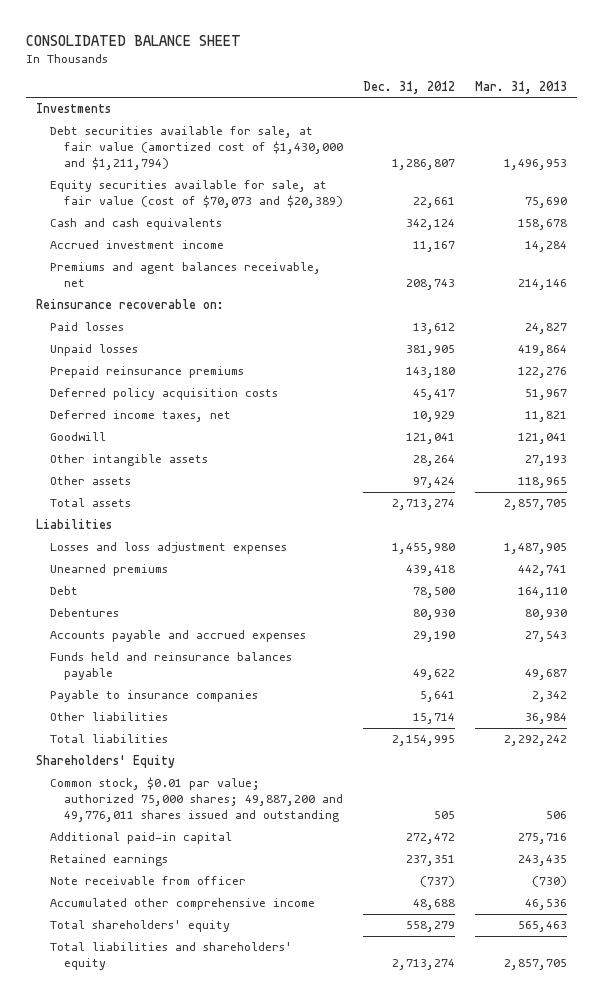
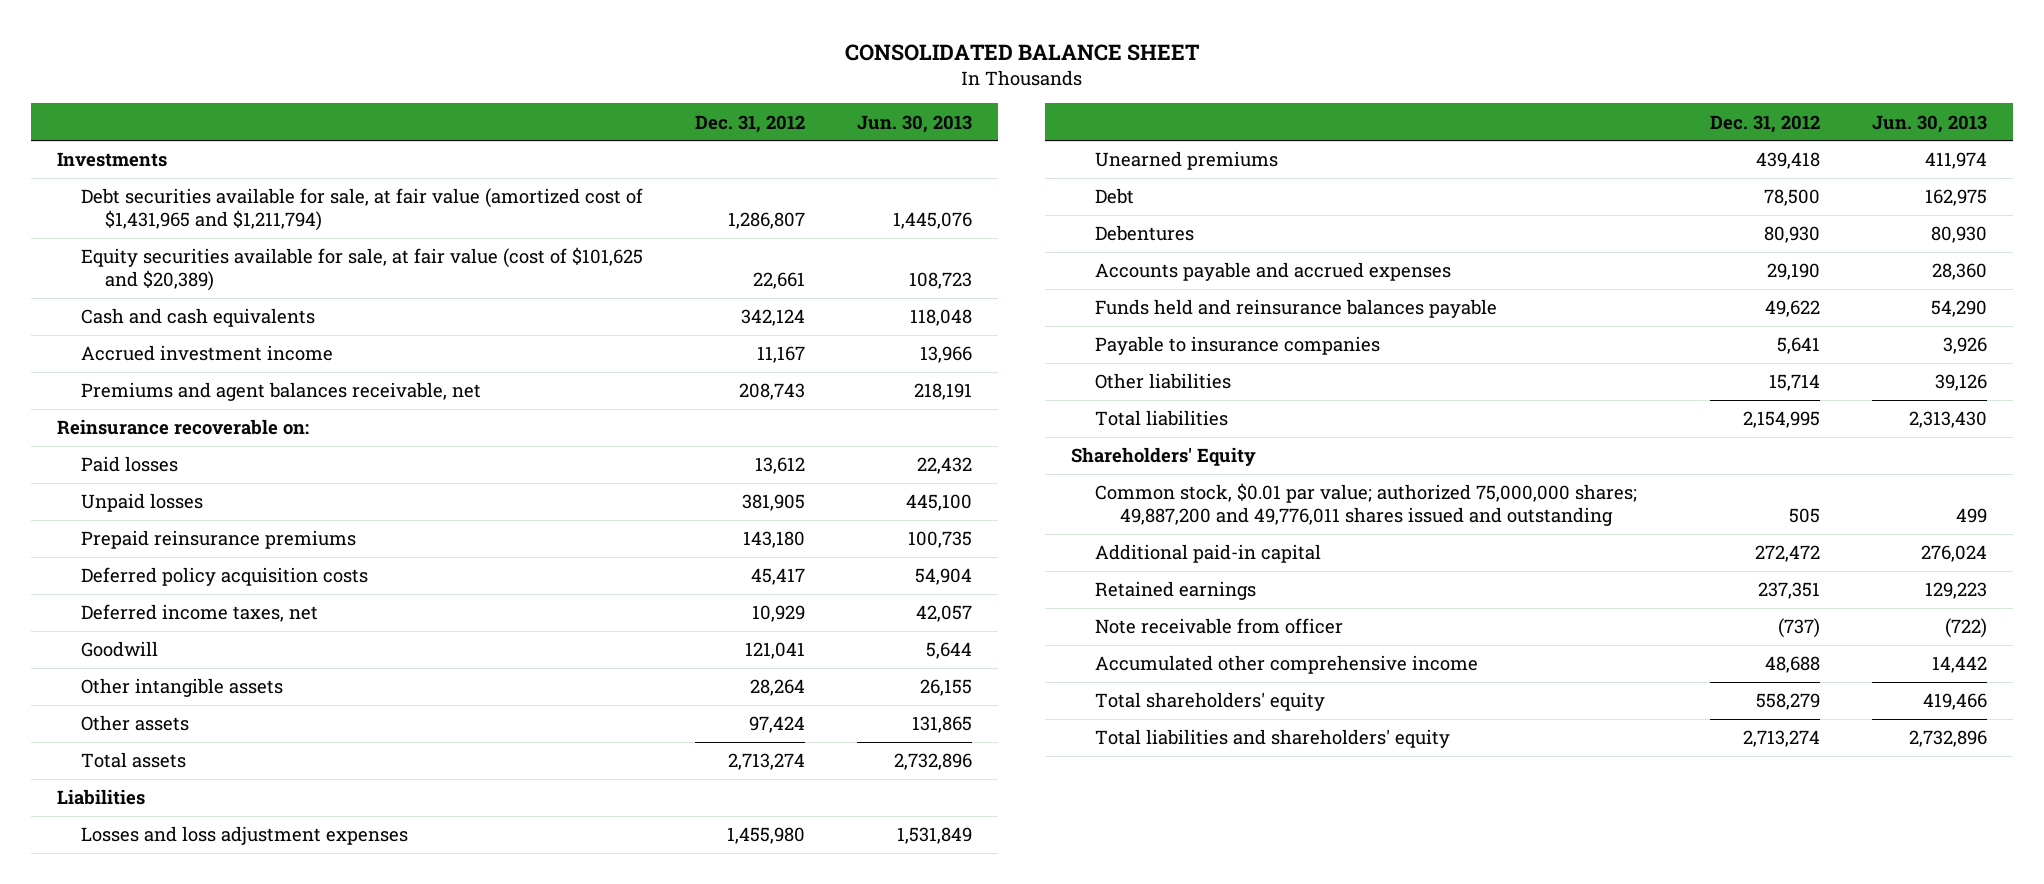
- | Dec. 31, 2012 | Mar. 31, 2013
+ | Dec. 31, 2012 | Jun. 30, 2013
- Debt securities available for sale, at fair value (amortized cost of $1,430,000 and $1,211,794) | 1,286,807 | 1,496,953
- Equity securities available for sale, at fair value (cost of $70,073 and $20,389) | 22,661 | 75,690
+ Debt securities available for sale, at fair value (amortized cost of $1,431,965 and $1,211,794) | 1,286,807 | 1,445,076
+ Equity securities available for sale, at fair value (cost of $101,625 and $20,389) | 22,661 | 108,723
- Common stock, $0.01 par value; authorized 75,000 shares; 49,887,200 and 49,776,011 shares issued and outstanding | 505 | 506
+ Common stock, $0.01 par value; authorized 75,000,000 shares; 49,887,200 and 49,776,011 shares issued and outstanding | 505 | 499

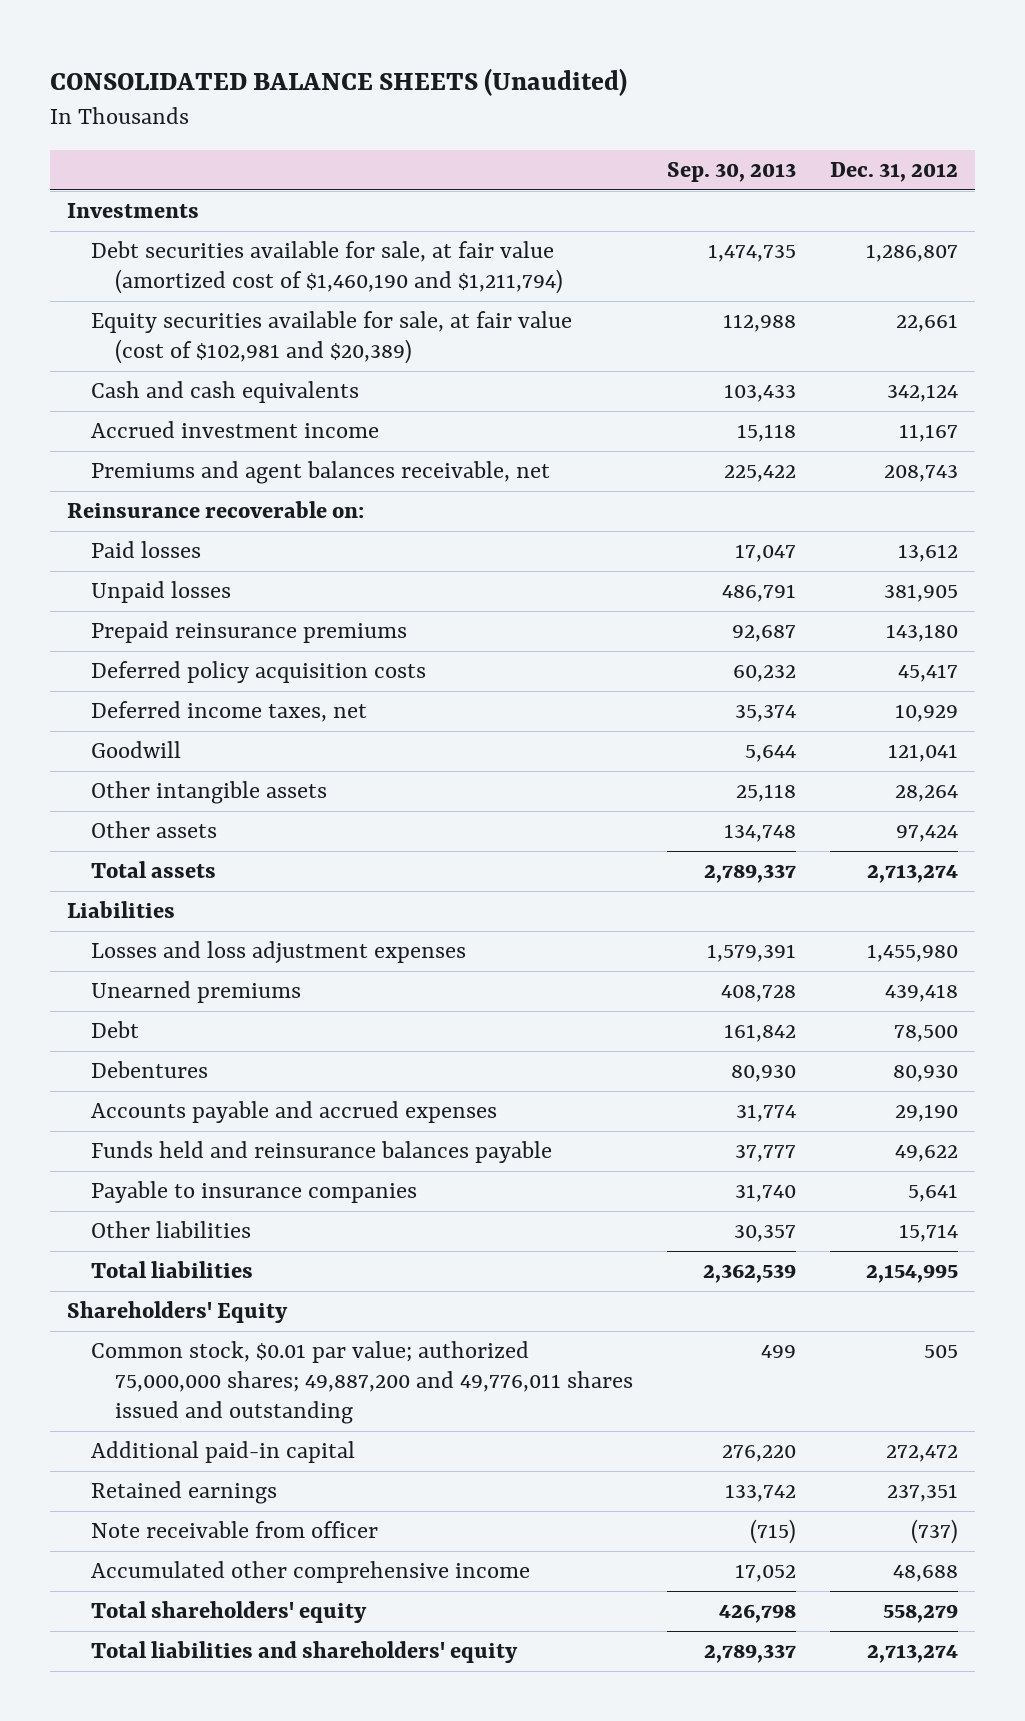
- CONSOLIDATED BALANCE SHEET
+ CONSOLIDATED BALANCE SHEETS (Unaudited)
- | Dec. 31, 2012 | Jun. 30, 2013
+ | Sep. 30, 2013 | Dec. 31, 2012
- Debt securities available for sale, at fair value (amortized cost of $1,431,965 and $1,211,794) | 1,286,807 | 1,445,076
- Equity securities available for sale, at fair value (cost of $101,625 and $20,389) | 22,661 | 108,723
+ Debt securities available for sale, at fair value (amortized cost of $1,460,190 and $1,211,794) | 1,474,735 | 1,286,807
+ Equity securities available for sale, at fair value (cost of $102,981 and $20,389) | 112,988 | 22,661

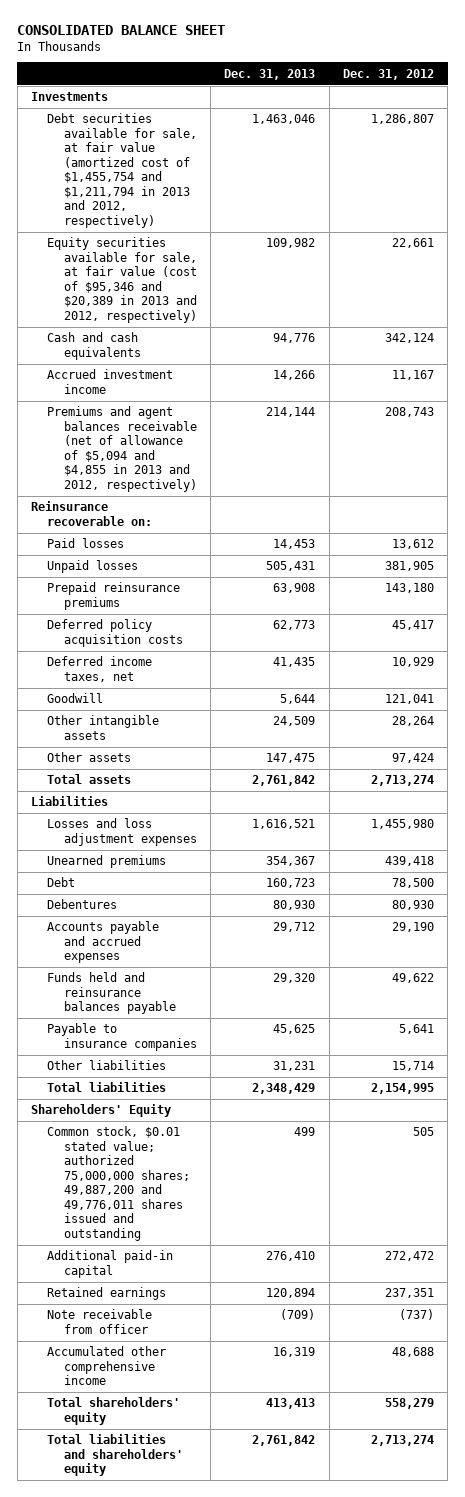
- CONSOLIDATED BALANCE SHEETS (Unaudited)
+ CONSOLIDATED BALANCE SHEET
- | Sep. 30, 2013 | Dec. 31, 2012
+ | Dec. 31, 2013 | Dec. 31, 2012
- Debt securities available for sale, at fair value (amortized cost of $1,460,190 and $1,211,794) | 1,474,735 | 1,286,807
- Equity securities available for sale, at fair value (cost of $102,981 and $20,389) | 112,988 | 22,661
+ Debt securities available for sale, at fair value (amortized cost of $1,455,754 and $1,211,794 in 2013 and 2012, respectively) | 1,463,046 | 1,286,807
+ Equity securities available for sale, at fair value (cost of $95,346 and $20,389 in 2013 and 2012, respectively) | 109,982 | 22,661
- Premiums and agent balances receivable, net | 225,422 | 208,743
+ Premiums and agent balances receivable (net of allowance of $5,094 and $4,855 in 2013 and 2012, respectively) | 214,144 | 208,743
- Common stock, $0.01 par value; authorized 75,000,000 shares; 49,887,200 and 49,776,011 shares issued and outstanding | 499 | 505
+ Common stock, $0.01 stated value; authorized 75,000,000 shares; 49,887,200 and 49,776,011 shares issued and outstanding | 499 | 505

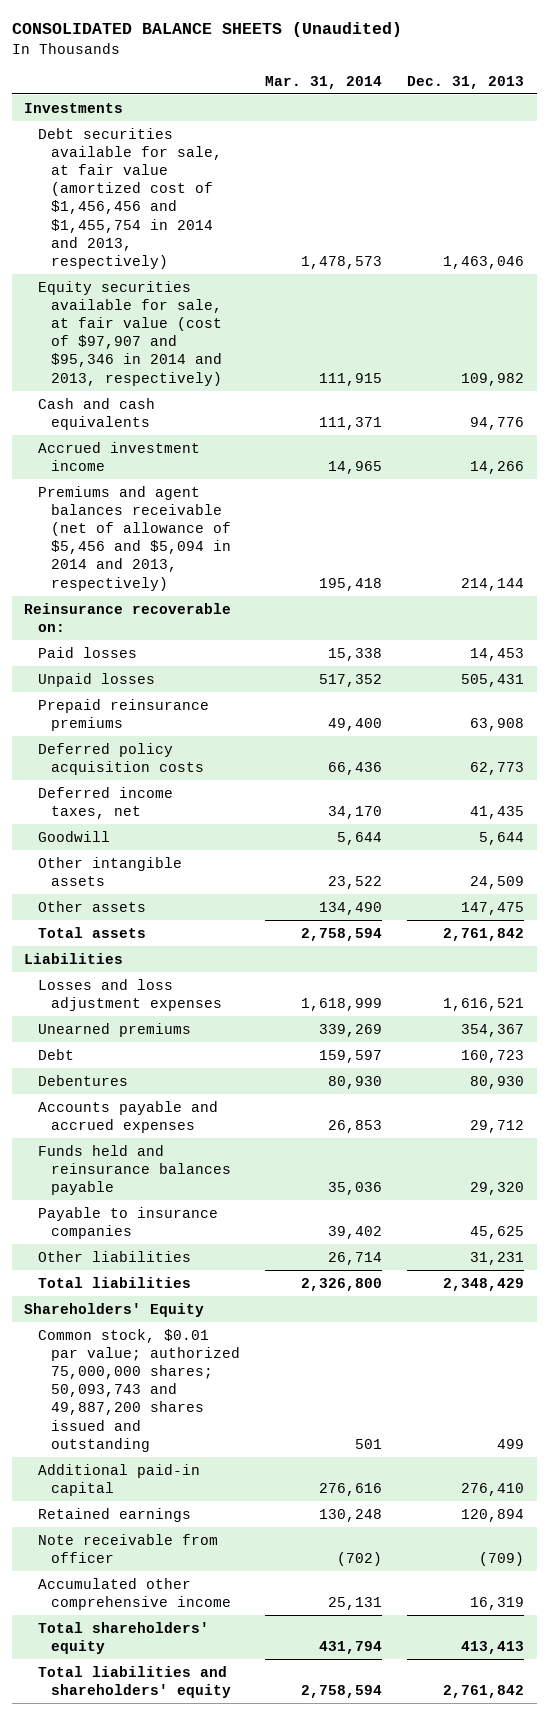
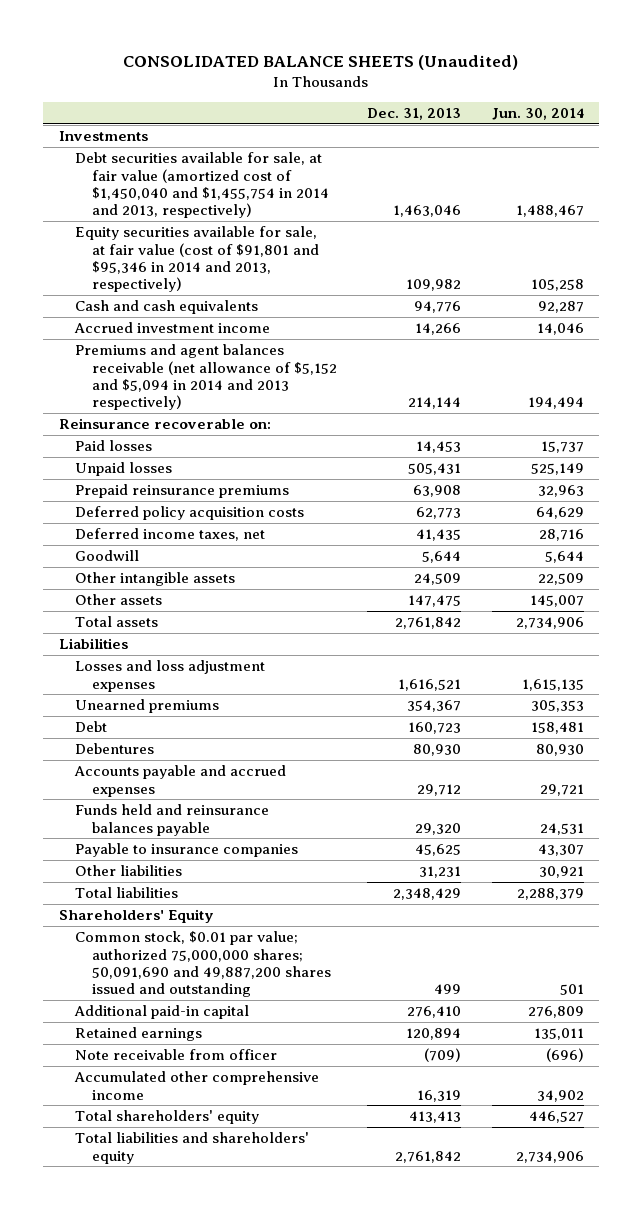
- | Mar. 31, 2014 | Dec. 31, 2013
+ | Dec. 31, 2013 | Jun. 30, 2014
- Debt securities available for sale, at fair value (amortized cost of $1,456,456 and $1,455,754 in 2014 and 2013, respectively) | 1,478,573 | 1,463,046
- Equity securities available for sale, at fair value (cost of $97,907 and $95,346 in 2014 and 2013, respectively) | 111,915 | 109,982
+ Debt securities available for sale, at fair value (amortized cost of $1,450,040 and $1,455,754 in 2014 and 2013, respectively) | 1,463,046 | 1,488,467
+ Equity securities available for sale, at fair value (cost of $91,801 and $95,346 in 2014 and 2013, respectively) | 109,982 | 105,258
- Premiums and agent balances receivable (net of allowance of $5,456 and $5,094 in 2014 and 2013, respectively) | 195,418 | 214,144
+ Premiums and agent balances receivable (net allowance of $5,152 and $5,094 in 2014 and 2013 respectively) | 214,144 | 194,494
- Common stock, $0.01 par value; authorized 75,000,000 shares; 50,093,743 and 49,887,200 shares issued and outstanding | 501 | 499
+ Common stock, $0.01 par value; authorized 75,000,000 shares; 50,091,690 and 49,887,200 shares issued and outstanding | 499 | 501

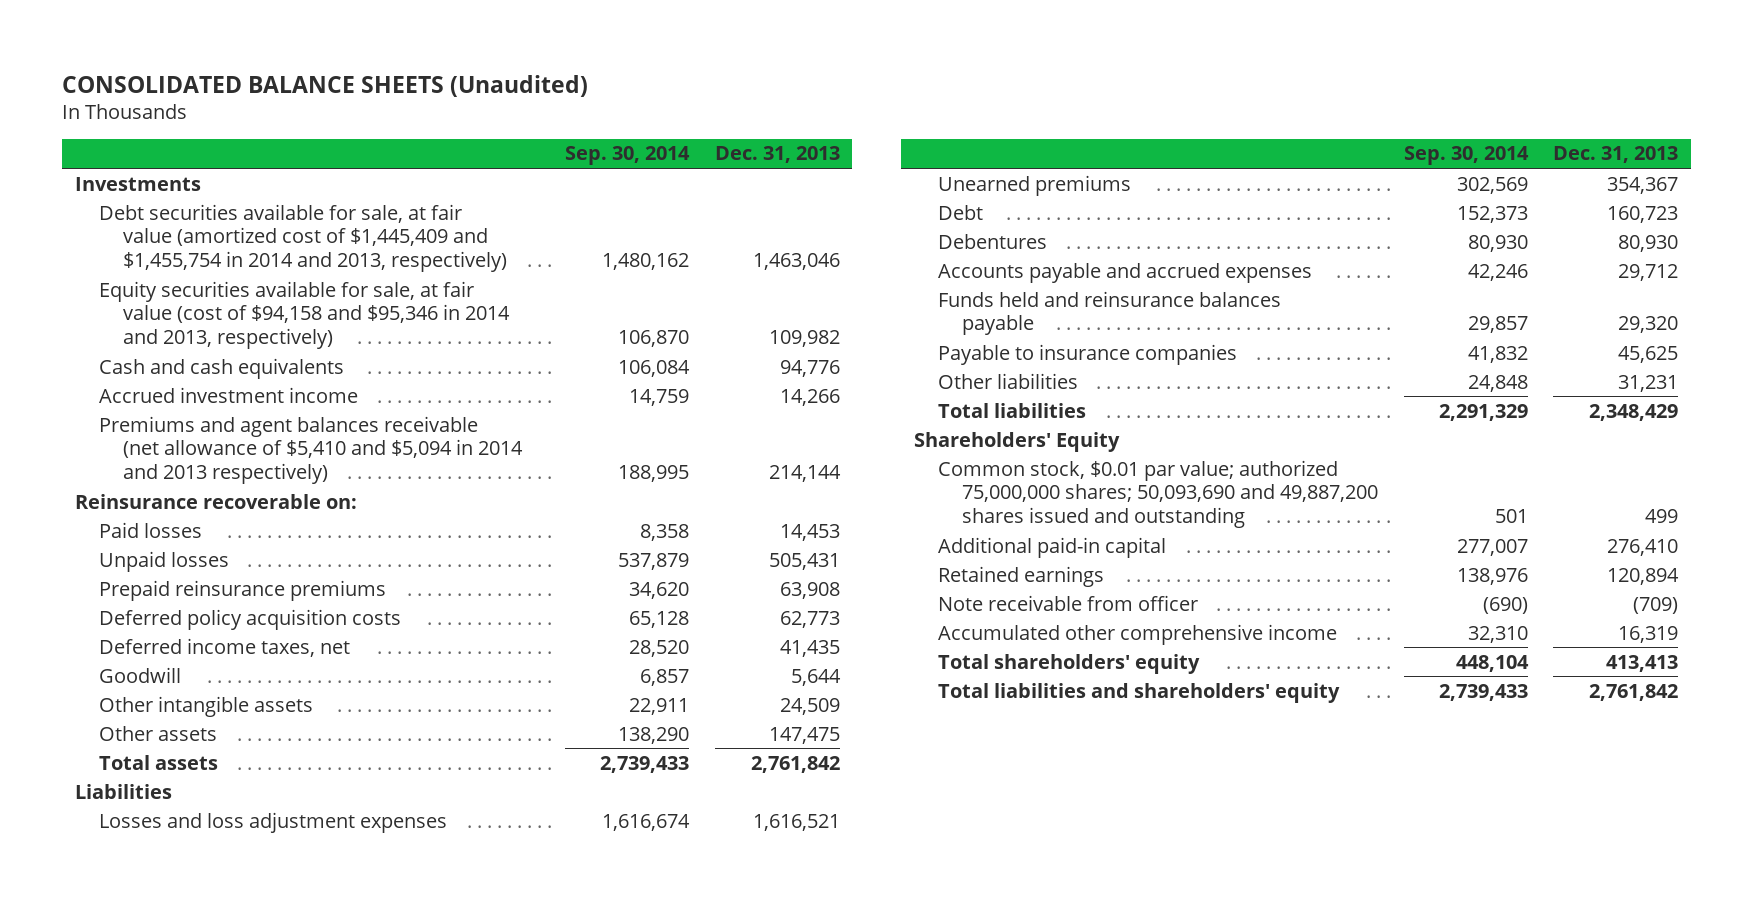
- | Dec. 31, 2013 | Jun. 30, 2014
+ | Sep. 30, 2014 | Dec. 31, 2013
- Debt securities available for sale, at fair value (amortized cost of $1,450,040 and $1,455,754 in 2014 and 2013, respectively) | 1,463,046 | 1,488,467
- Equity securities available for sale, at fair value (cost of $91,801 and $95,346 in 2014 and 2013, respectively) | 109,982 | 105,258
+ Debt securities available for sale, at fair value (amortized cost of $1,445,409 and $1,455,754 in 2014 and 2013, respectively) | 1,480,162 | 1,463,046
+ Equity securities available for sale, at fair value (cost of $94,158 and $95,346 in 2014 and 2013, respectively) | 106,870 | 109,982
- Premiums and agent balances receivable (net allowance of $5,152 and $5,094 in 2014 and 2013 respectively) | 214,144 | 194,494
+ Premiums and agent balances receivable (net allowance of $5,410 and $5,094 in 2014 and 2013 respectively) | 188,995 | 214,144
- Common stock, $0.01 par value; authorized 75,000,000 shares; 50,091,690 and 49,887,200 shares issued and outstanding | 499 | 501
+ Common stock, $0.01 par value; authorized 75,000,000 shares; 50,093,690 and 49,887,200 shares issued and outstanding | 501 | 499

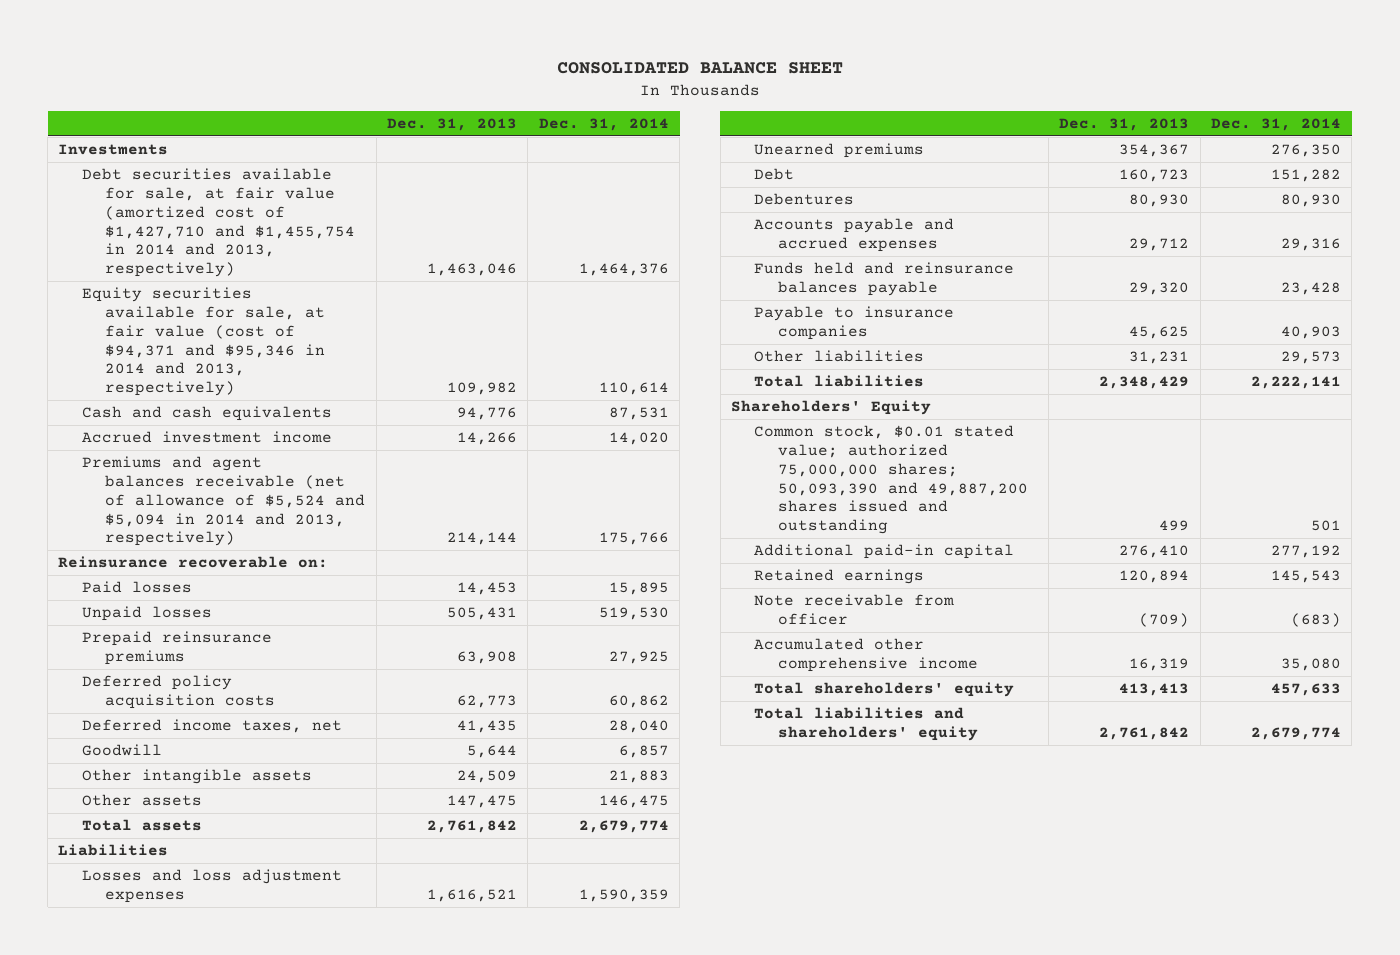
- CONSOLIDATED BALANCE SHEETS (Unaudited)
+ CONSOLIDATED BALANCE SHEET
- | Sep. 30, 2014 | Dec. 31, 2013
+ | Dec. 31, 2013 | Dec. 31, 2014
- Debt securities available for sale, at fair value (amortized cost of $1,445,409 and $1,455,754 in 2014 and 2013, respectively) | 1,480,162 | 1,463,046
- Equity securities available for sale, at fair value (cost of $94,158 and $95,346 in 2014 and 2013, respectively) | 106,870 | 109,982
+ Debt securities available for sale, at fair value (amortized cost of $1,427,710 and $1,455,754 in 2014 and 2013, respectively) | 1,463,046 | 1,464,376
+ Equity securities available for sale, at fair value (cost of $94,371 and $95,346 in 2014 and 2013, respectively) | 109,982 | 110,614
- Premiums and agent balances receivable (net allowance of $5,410 and $5,094 in 2014 and 2013 respectively) | 188,995 | 214,144
+ Premiums and agent balances receivable (net of allowance of $5,524 and $5,094 in 2014 and 2013, respectively) | 214,144 | 175,766
- Common stock, $0.01 par value; authorized 75,000,000 shares; 50,093,690 and 49,887,200 shares issued and outstanding | 501 | 499
+ Common stock, $0.01 stated value; authorized 75,000,000 shares; 50,093,390 and 49,887,200 shares issued and outstanding | 499 | 501

